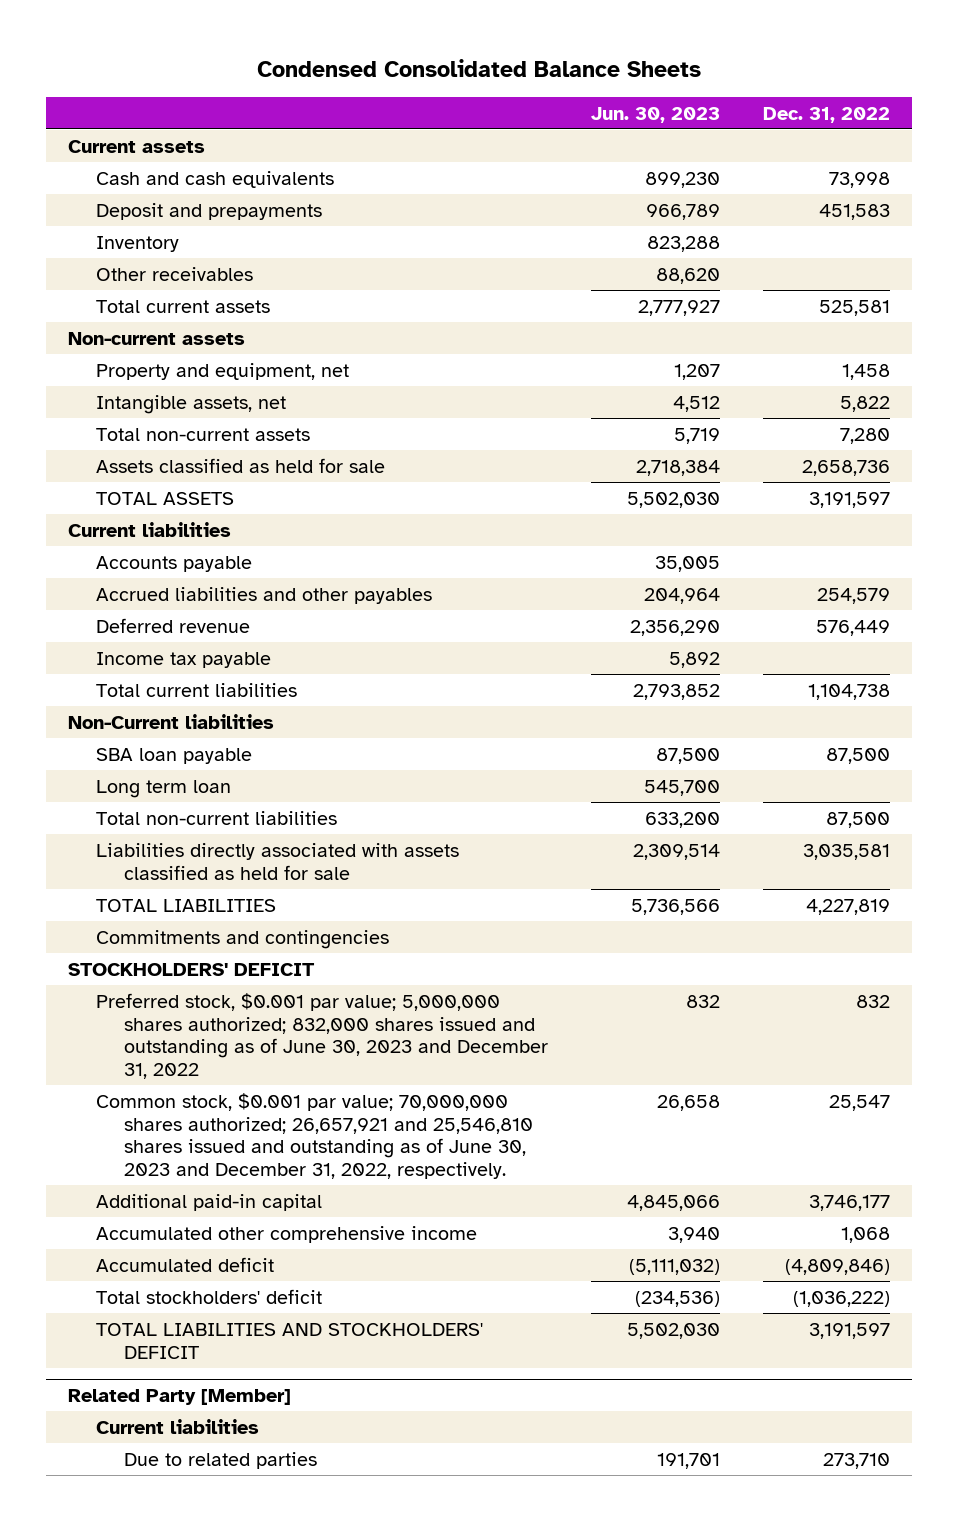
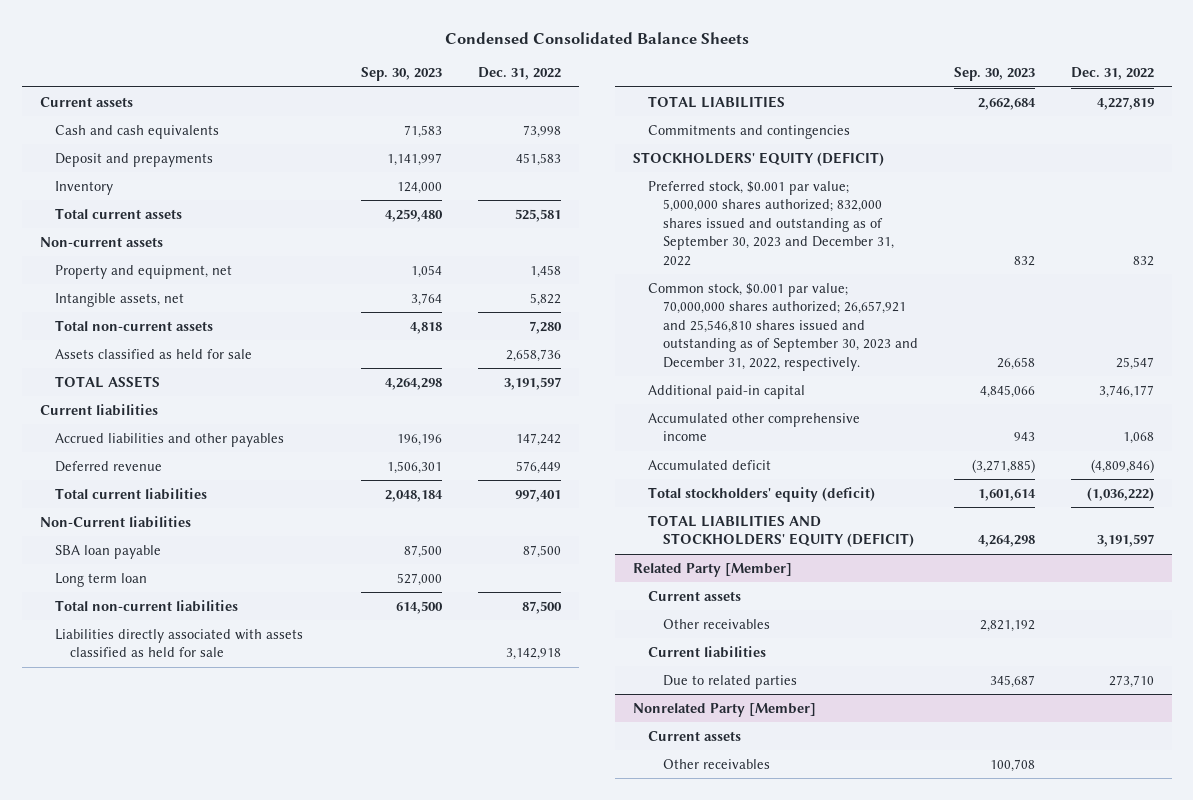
- | Jun. 30, 2023 | Dec. 31, 2022
+ | Sep. 30, 2023 | Dec. 31, 2022
- Other receivables | 88,620 |
- Accounts payable | 35,005 |
- Accrued liabilities and other payables | 204,964 | 254,579
+ Accrued liabilities and other payables | 196,196 | 147,242
- Income tax payable | 5,892 |
- Total current liabilities | 2,793,852 | 1,104,738
+ Total current liabilities | 2,048,184 | 997,401
- Liabilities directly associated with assets classified as held for sale | 2,309,514 | 3,035,581
+ Liabilities directly associated with assets classified as held for sale | | 3,142,918
- STOCKHOLDERS' DEFICIT
- Preferred stock, $0.001 par value; 5,000,000 shares authorized; 832,000 shares issued and outstanding as of June 30, 2023 and December 31, 2022 | 832 | 832
- Common stock, $0.001 par value; 70,000,000 shares authorized; 26,657,921 and 25,546,810 shares issued and outstanding as of June 30, 2023 and December 31, 2022, respectively. | 26,658 | 25,547
+ STOCKHOLDERS' EQUITY (DEFICIT)
+ Preferred stock, $0.001 par value; 5,000,000 shares authorized; 832,000 shares issued and outstanding as of September 30, 2023 and December 31, 2022 | 832 | 832
+ Common stock, $0.001 par value; 70,000,000 shares authorized; 26,657,921 and 25,546,810 shares issued and outstanding as of September 30, 2023 and December 31, 2022, respectively. | 26,658 | 25,547
- Total stockholders' deficit | (234,536) | (1,036,222)
- TOTAL LIABILITIES AND STOCKHOLDERS' DEFICIT | 5,502,030 | 3,191,597
+ Total stockholders' equity (deficit) | 1,601,614 | (1,036,222)
+ TOTAL LIABILITIES AND STOCKHOLDERS' EQUITY (DEFICIT) | 4,264,298 | 3,191,597
@ Related Party [Member]
+ Current assets
+ Other receivables | 2,821,192 |
+ Nonrelated Party [Member]
+ Current assets
+ Other receivables | 100,708 |

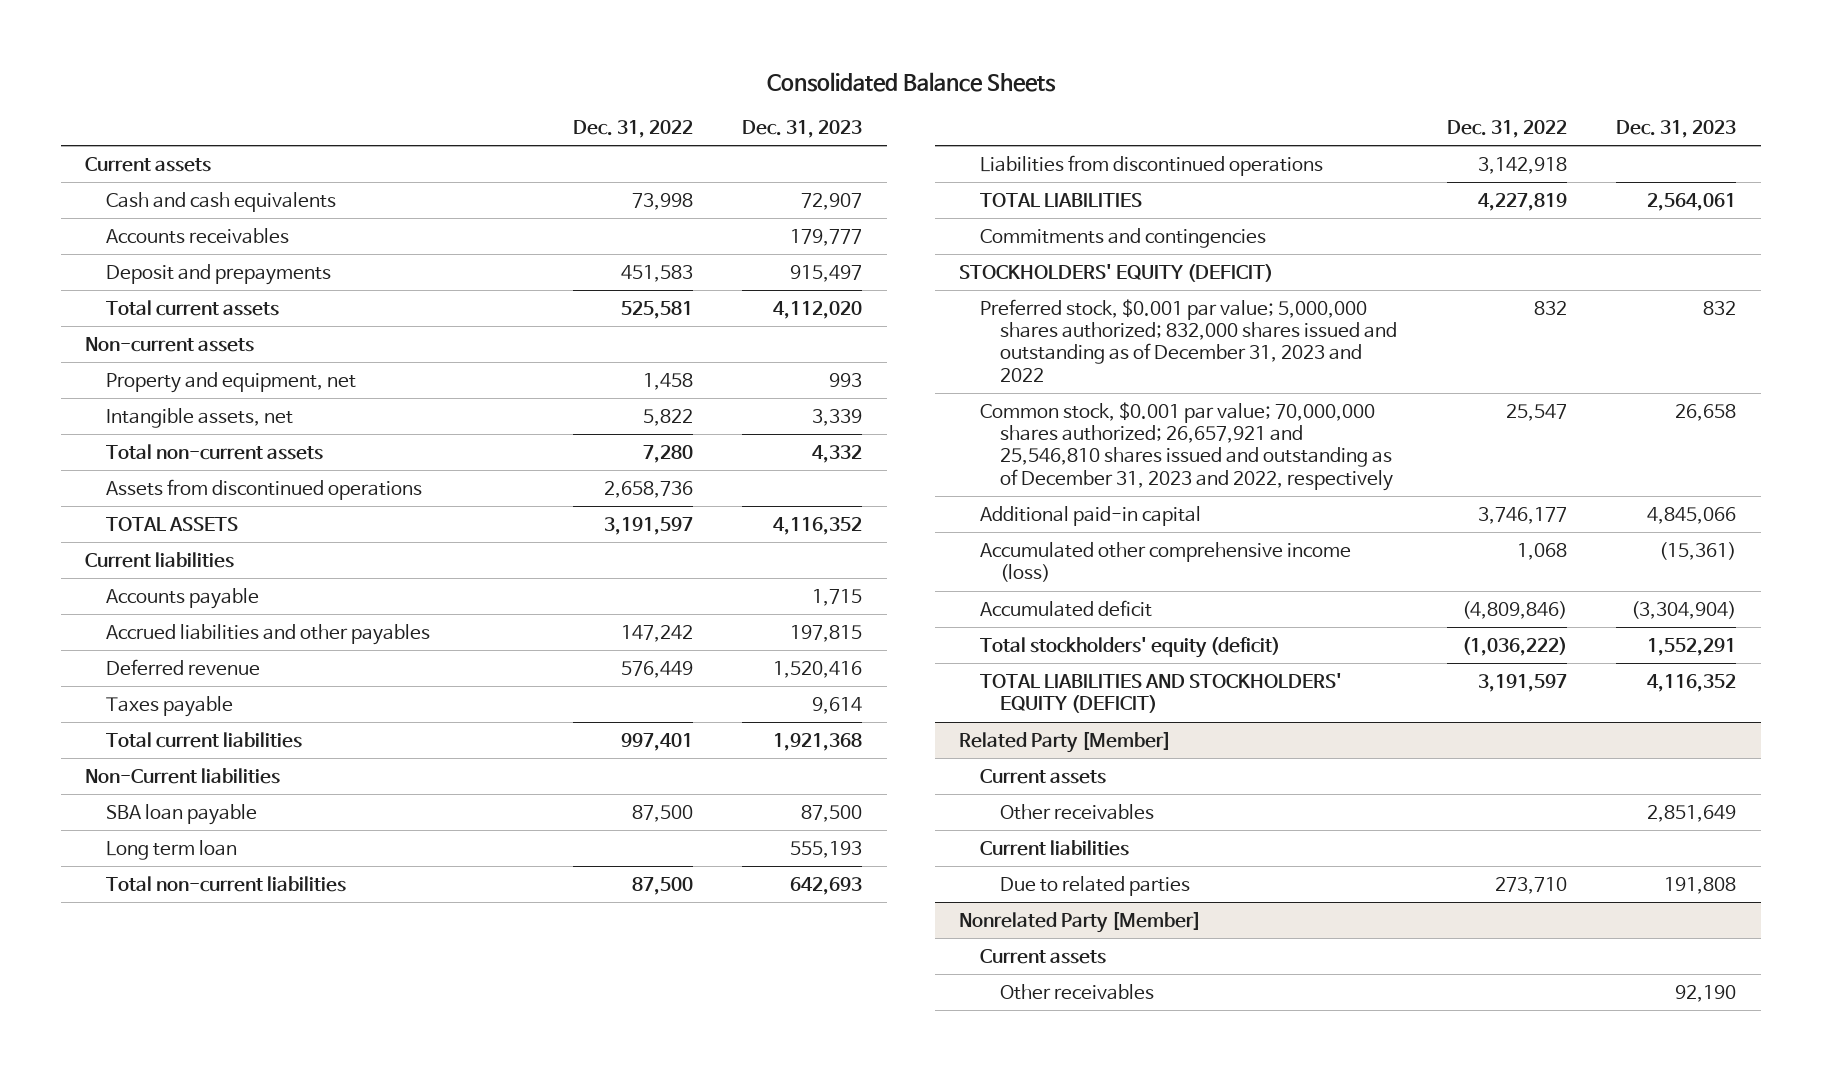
- Condensed Consolidated Balance Sheets
+ Consolidated Balance Sheets
- | Sep. 30, 2023 | Dec. 31, 2022
+ | Dec. 31, 2022 | Dec. 31, 2023
+ Accounts receivables | | 179,777
- Inventory | 124,000 |
- Assets classified as held for sale | | 2,658,736
+ Assets from discontinued operations | 2,658,736 |
+ Accounts payable | | 1,715
+ Taxes payable | | 9,614
- Liabilities directly associated with assets classified as held for sale | | 3,142,918
+ Liabilities from discontinued operations | 3,142,918 |
- Preferred stock, $0.001 par value; 5,000,000 shares authorized; 832,000 shares issued and outstanding as of September 30, 2023 and December 31, 2022 | 832 | 832
- Common stock, $0.001 par value; 70,000,000 shares authorized; 26,657,921 and 25,546,810 shares issued and outstanding as of September 30, 2023 and December 31, 2022, respectively. | 26,658 | 25,547
+ Preferred stock, $0.001 par value; 5,000,000 shares authorized; 832,000 shares issued and outstanding as of December 31, 2023 and 2022 | 832 | 832
+ Common stock, $0.001 par value; 70,000,000 shares authorized; 26,657,921 and 25,546,810 shares issued and outstanding as of December 31, 2023 and 2022, respectively | 25,547 | 26,658
- Accumulated other comprehensive income | 943 | 1,068
+ Accumulated other comprehensive income (loss) | 1,068 | (15,361)

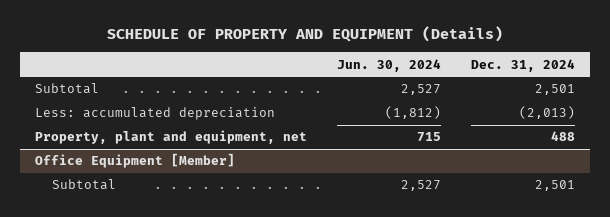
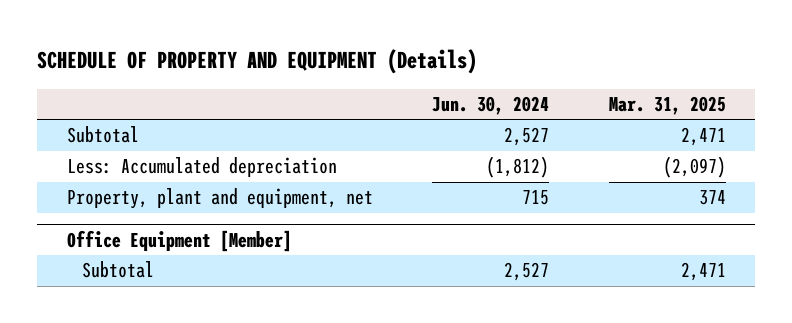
- | Jun. 30, 2024 | Dec. 31, 2024
+ | Jun. 30, 2024 | Mar. 31, 2025
- Less: accumulated depreciation | (1,812) | (2,013)
+ Less: Accumulated depreciation | (1,812) | (2,097)

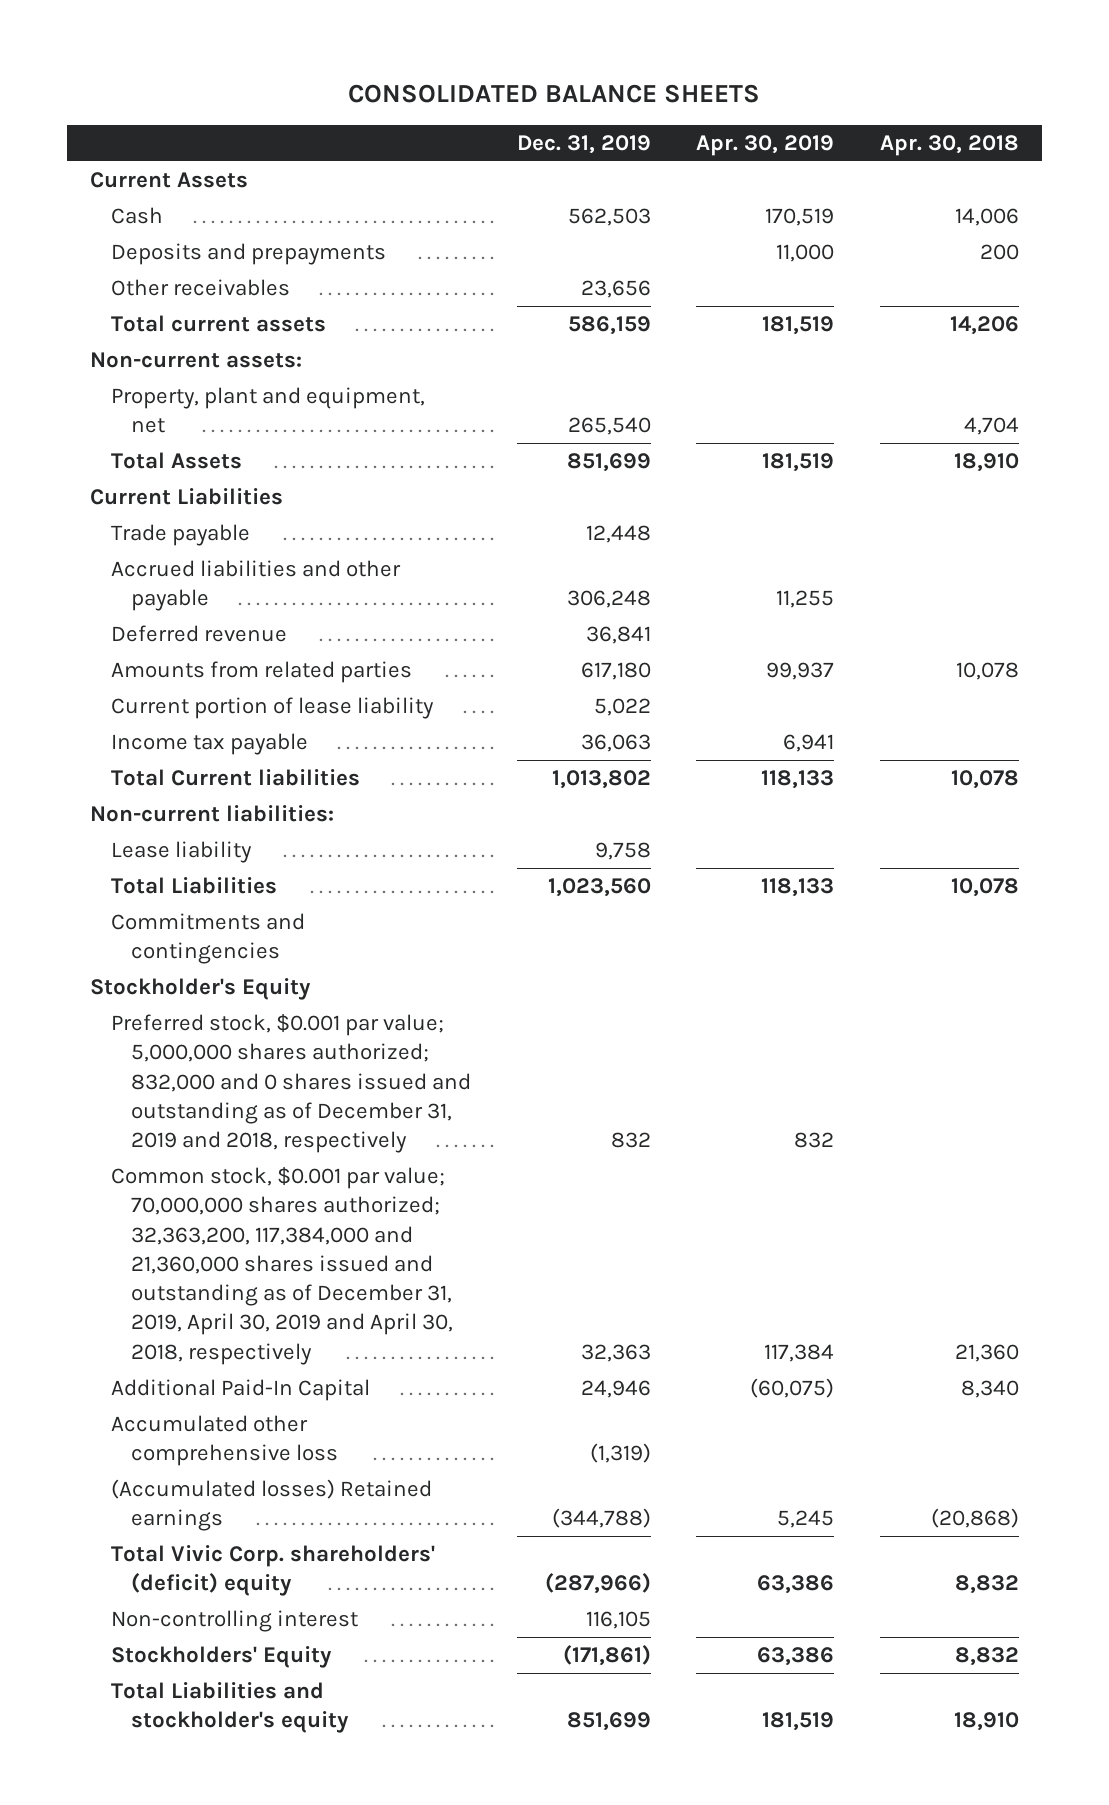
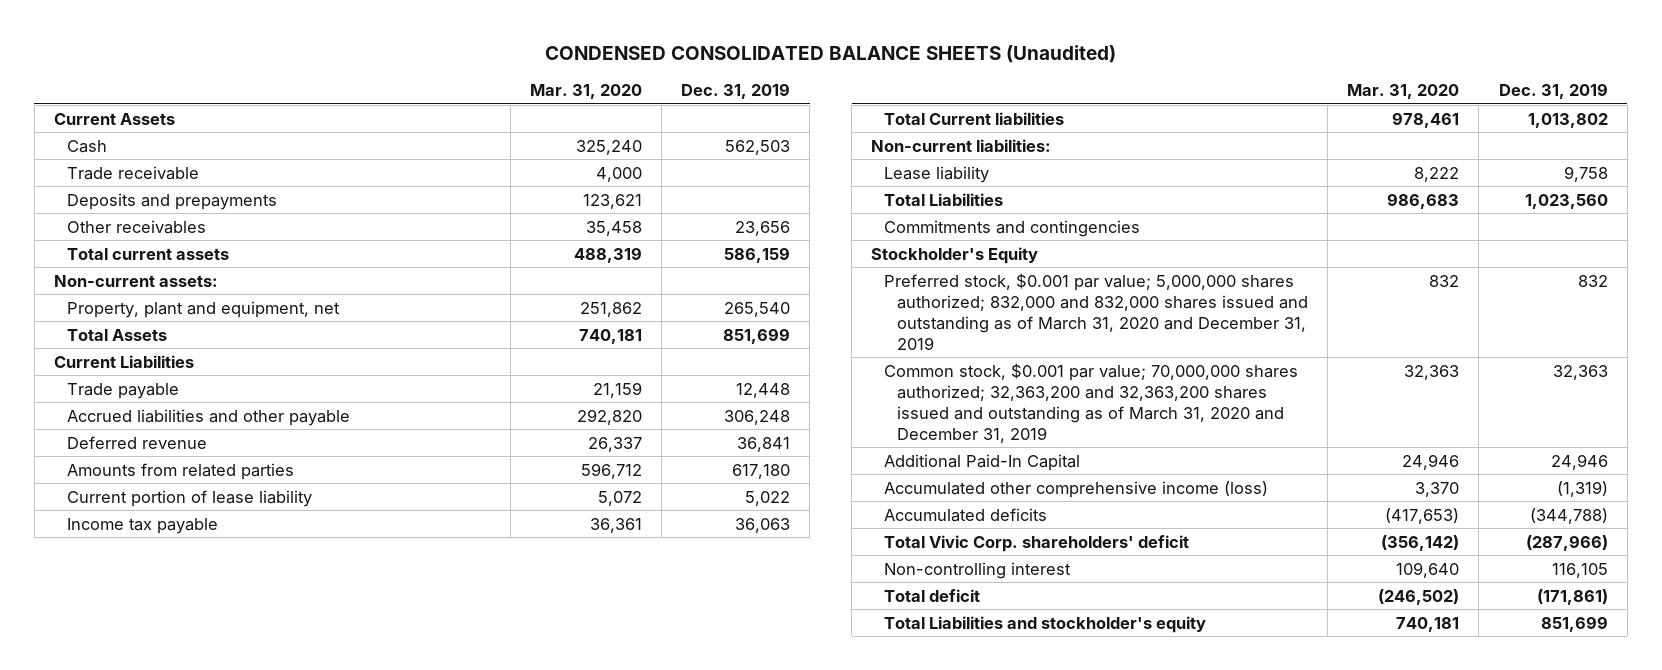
- CONSOLIDATED BALANCE SHEETS
+ CONDENSED CONSOLIDATED BALANCE SHEETS (Unaudited)
- | Dec. 31, 2019 | Apr. 30, 2019 | Apr. 30, 2018
+ | Mar. 31, 2020 | Dec. 31, 2019
+ Trade receivable | 4,000 |
- Preferred stock, $0.001 par value; 5,000,000 shares authorized; 832,000 and 0 shares issued and outstanding as of December 31, 2019 and 2018, respectively | 832 | 832 |
- Common stock, $0.001 par value; 70,000,000 shares authorized; 32,363,200, 117,384,000 and 21,360,000 shares issued and outstanding as of December 31, 2019, April 30, 2019 and April 30, 2018, respectively | 32,363 | 117,384 | 21,360
+ Preferred stock, $0.001 par value; 5,000,000 shares authorized; 832,000 and 832,000 shares issued and outstanding as of March 31, 2020 and December 31, 2019 | 832 | 832
+ Common stock, $0.001 par value; 70,000,000 shares authorized; 32,363,200 and 32,363,200 shares issued and outstanding as of March 31, 2020 and December 31, 2019 | 32,363 | 32,363
- Accumulated other comprehensive loss | (1,319) | |
- (Accumulated losses) Retained earnings | (344,788) | 5,245 | (20,868)
- Total Vivic Corp. shareholders' (deficit) equity | (287,966) | 63,386 | 8,832
+ Accumulated other comprehensive income (loss) | 3,370 | (1,319)
+ Accumulated deficits | (417,653) | (344,788)
+ Total Vivic Corp. shareholders' deficit | (356,142) | (287,966)
- Stockholders' Equity | (171,861) | 63,386 | 8,832
+ Total deficit | (246,502) | (171,861)

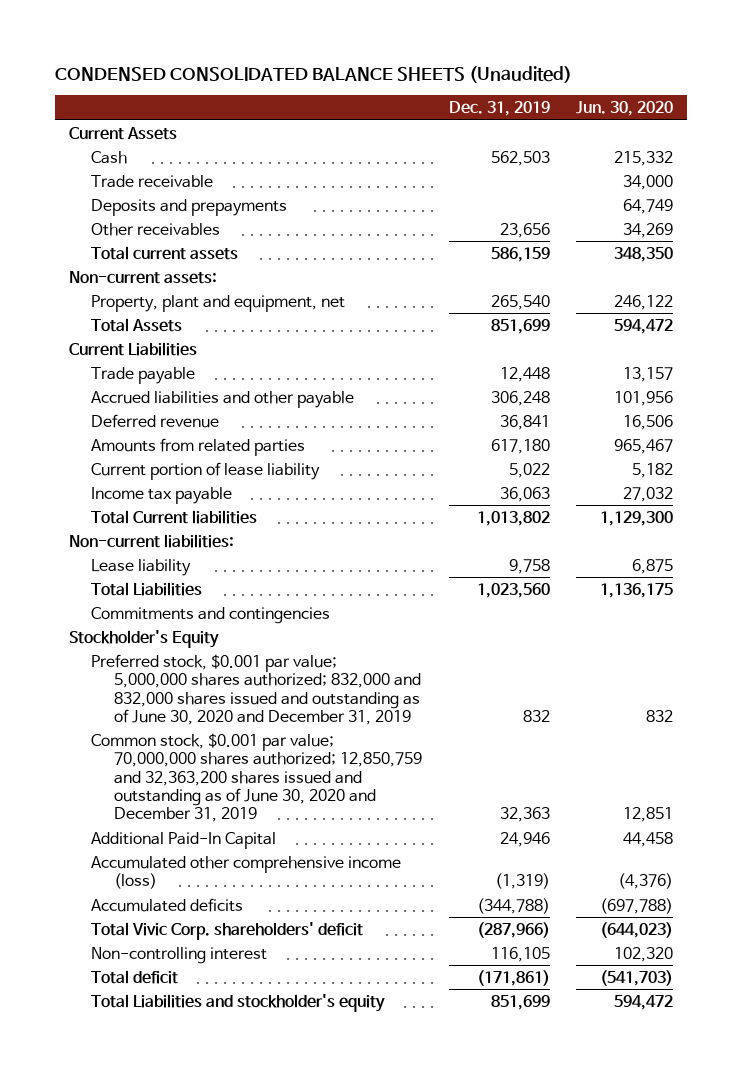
- | Mar. 31, 2020 | Dec. 31, 2019
+ | Dec. 31, 2019 | Jun. 30, 2020
- Preferred stock, $0.001 par value; 5,000,000 shares authorized; 832,000 and 832,000 shares issued and outstanding as of March 31, 2020 and December 31, 2019 | 832 | 832
- Common stock, $0.001 par value; 70,000,000 shares authorized; 32,363,200 and 32,363,200 shares issued and outstanding as of March 31, 2020 and December 31, 2019 | 32,363 | 32,363
+ Preferred stock, $0.001 par value; 5,000,000 shares authorized; 832,000 and 832,000 shares issued and outstanding as of June 30, 2020 and December 31, 2019 | 832 | 832
+ Common stock, $0.001 par value; 70,000,000 shares authorized; 12,850,759 and 32,363,200 shares issued and outstanding as of June 30, 2020 and December 31, 2019 | 32,363 | 12,851

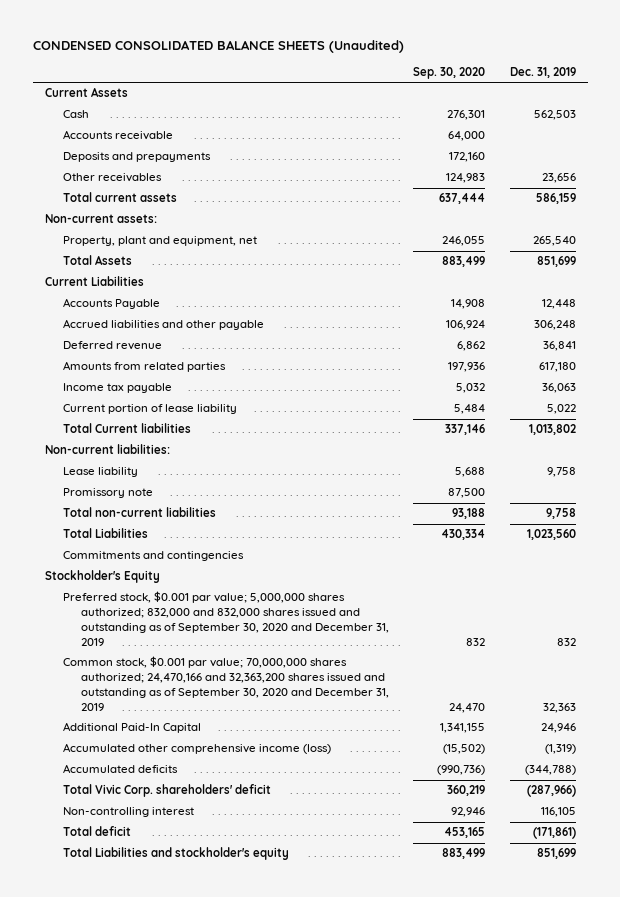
- | Dec. 31, 2019 | Jun. 30, 2020
+ | Sep. 30, 2020 | Dec. 31, 2019
- Trade receivable | | 34,000
+ Accounts receivable | 64,000 |
- Trade payable | 12,448 | 13,157
+ Accounts Payable | 14,908 | 12,448
moved down: Current portion of lease liability | 5,484 | 5,022
+ Promissory note | 87,500 |
+ Total non-current liabilities | 93,188 | 9,758
- Preferred stock, $0.001 par value; 5,000,000 shares authorized; 832,000 and 832,000 shares issued and outstanding as of June 30, 2020 and December 31, 2019 | 832 | 832
- Common stock, $0.001 par value; 70,000,000 shares authorized; 12,850,759 and 32,363,200 shares issued and outstanding as of June 30, 2020 and December 31, 2019 | 32,363 | 12,851
+ Preferred stock, $0.001 par value; 5,000,000 shares authorized; 832,000 and 832,000 shares issued and outstanding as of September 30, 2020 and December 31, 2019 | 832 | 832
+ Common stock, $0.001 par value; 70,000,000 shares authorized; 24,470,166 and 32,363,200 shares issued and outstanding as of September 30, 2020 and December 31, 2019 | 24,470 | 32,363

